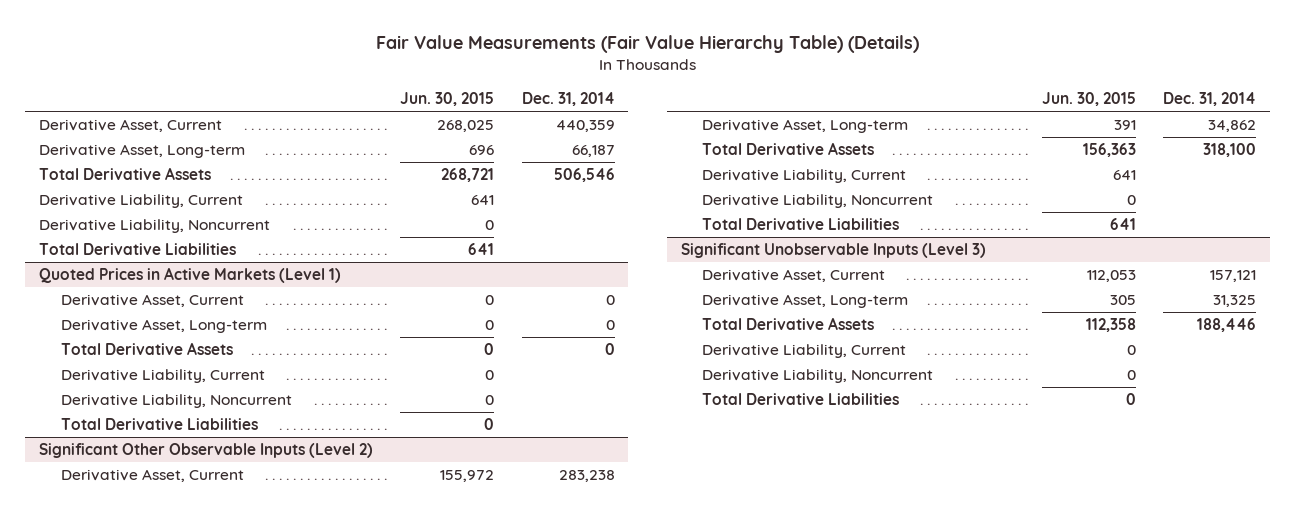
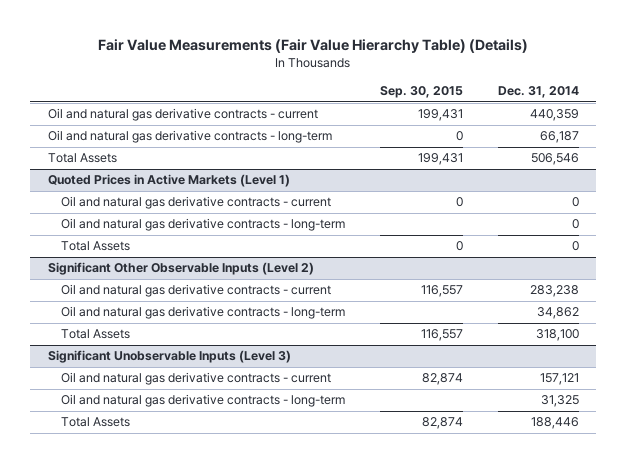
- | Jun. 30, 2015 | Dec. 31, 2014
+ | Sep. 30, 2015 | Dec. 31, 2014
- Derivative Asset, Current | 268,025 | 440,359
- Derivative Asset, Long-term | 696 | 66,187
- Total Derivative Assets | 268,721 | 506,546
- Derivative Liability, Current | 641 |
- Derivative Liability, Noncurrent | 0 |
- Total Derivative Liabilities | 641 |
+ Oil and natural gas derivative contracts - current | 199,431 | 440,359
+ Oil and natural gas derivative contracts - long-term | 0 | 66,187
+ Total Assets | 199,431 | 506,546
@ Quoted Prices in Active Markets (Level 1)
- Derivative Asset, Current | 0 | 0
- Derivative Asset, Long-term | 0 | 0
- Total Derivative Assets | 0 | 0
- Derivative Liability, Current | 0 |
- Derivative Liability, Noncurrent | 0 |
- Total Derivative Liabilities | 0 |
+ Oil and natural gas derivative contracts - current | 0 | 0
+ Oil and natural gas derivative contracts - long-term | | 0
+ Total Assets | 0 | 0
@ Significant Other Observable Inputs (Level 2)
- Derivative Asset, Current | 155,972 | 283,238
- Derivative Asset, Long-term | 391 | 34,862
- Total Derivative Assets | 156,363 | 318,100
- Derivative Liability, Current | 641 |
- Derivative Liability, Noncurrent | 0 |
- Total Derivative Liabilities | 641 |
+ Oil and natural gas derivative contracts - current | 116,557 | 283,238
+ Oil and natural gas derivative contracts - long-term | | 34,862
+ Total Assets | 116,557 | 318,100
@ Significant Unobservable Inputs (Level 3)
- Derivative Asset, Current | 112,053 | 157,121
- Derivative Asset, Long-term | 305 | 31,325
- Total Derivative Assets | 112,358 | 188,446
- Derivative Liability, Current | 0 |
- Derivative Liability, Noncurrent | 0 |
- Total Derivative Liabilities | 0 |
+ Oil and natural gas derivative contracts - current | 82,874 | 157,121
+ Oil and natural gas derivative contracts - long-term | | 31,325
+ Total Assets | 82,874 | 188,446

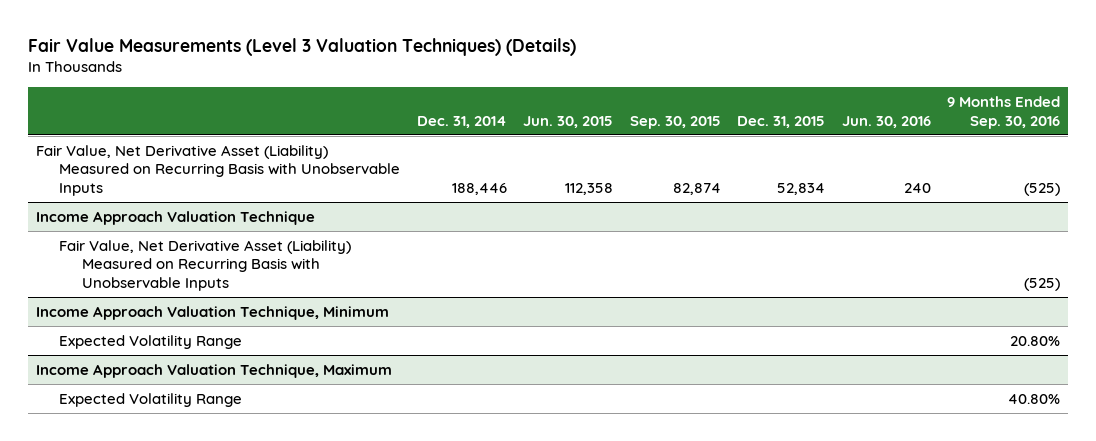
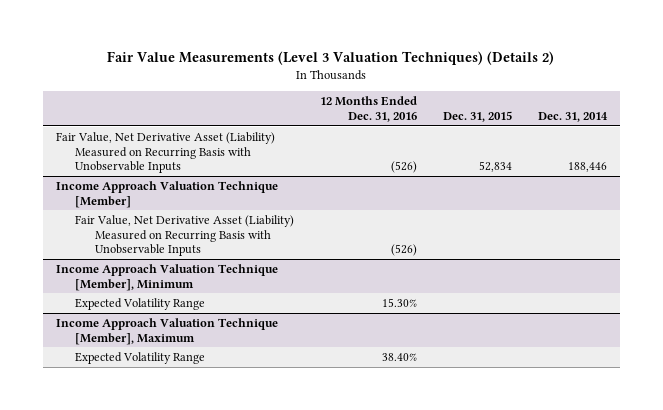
- Fair Value Measurements (Level 3 Valuation Techniques) (Details)
+ Fair Value Measurements (Level 3 Valuation Techniques) (Details 2)
- | Dec. 31, 2014 | Jun. 30, 2015 | Sep. 30, 2015 | Dec. 31, 2015 | Jun. 30, 2016 | 9 Months Ended Sep. 30, 2016
+ | 12 Months Ended Dec. 31, 2016 | Dec. 31, 2015 | Dec. 31, 2014
- Income Approach Valuation Technique
+ Income Approach Valuation Technique [Member]
- Income Approach Valuation Technique, Minimum
+ Income Approach Valuation Technique [Member], Minimum
- Income Approach Valuation Technique, Maximum
+ Income Approach Valuation Technique [Member], Maximum

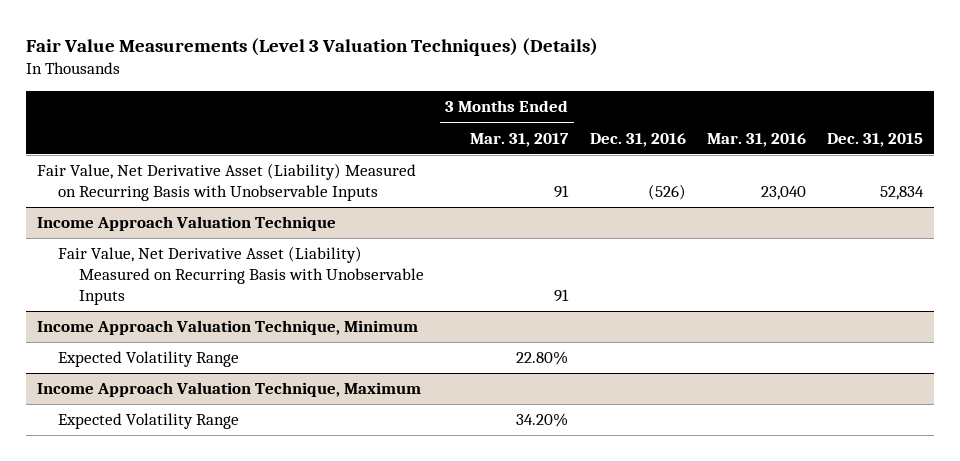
- Fair Value Measurements (Level 3 Valuation Techniques) (Details 2)
+ Fair Value Measurements (Level 3 Valuation Techniques) (Details)
- | 12 Months Ended Dec. 31, 2016 | Dec. 31, 2015 | Dec. 31, 2014
+ | 3 Months Ended Mar. 31, 2017 | Dec. 31, 2016 | Mar. 31, 2016 | Dec. 31, 2015
- Income Approach Valuation Technique [Member]
+ Income Approach Valuation Technique
- Income Approach Valuation Technique [Member], Minimum
+ Income Approach Valuation Technique, Minimum
- Income Approach Valuation Technique [Member], Maximum
+ Income Approach Valuation Technique, Maximum

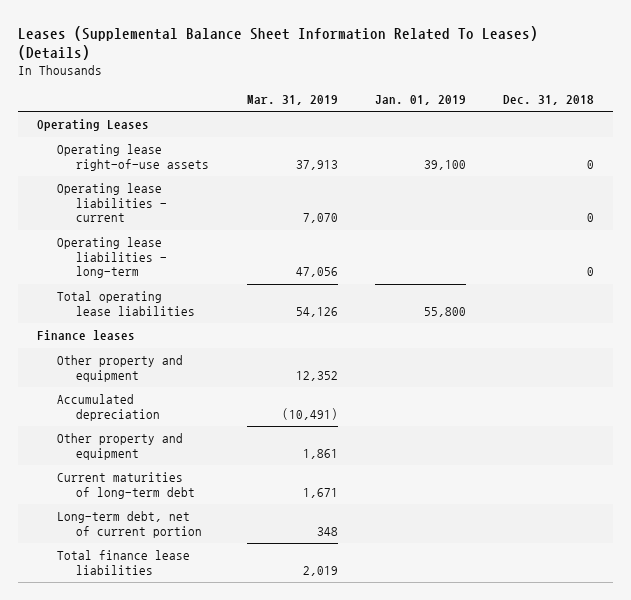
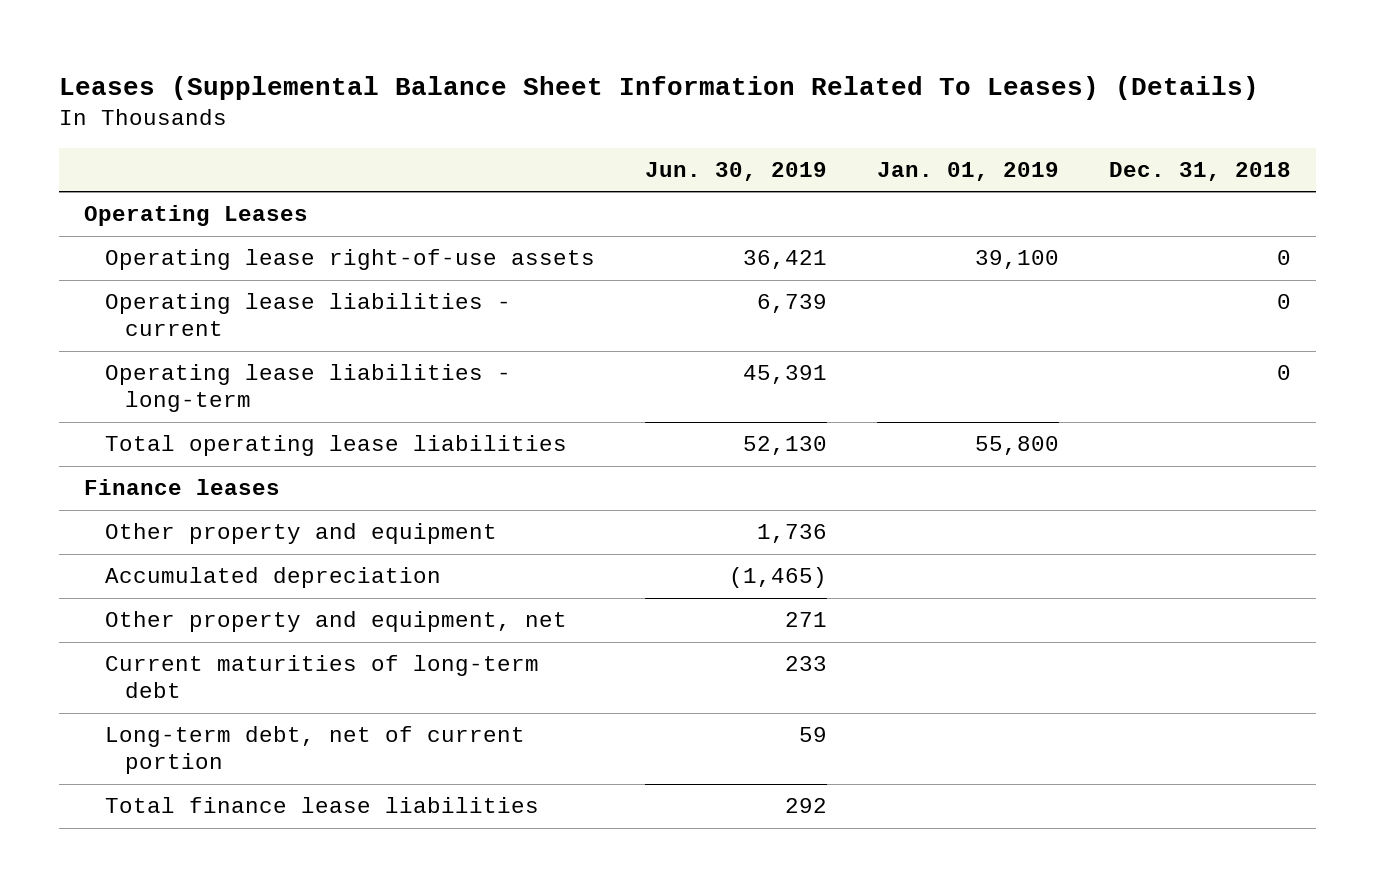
- | Mar. 31, 2019 | Jan. 01, 2019 | Dec. 31, 2018
+ | Jun. 30, 2019 | Jan. 01, 2019 | Dec. 31, 2018
- Other property and equipment | 1,861 | |
+ Other property and equipment, net | 271 | |

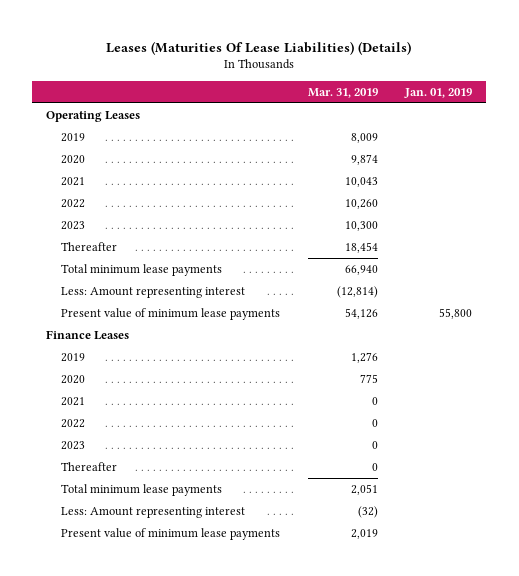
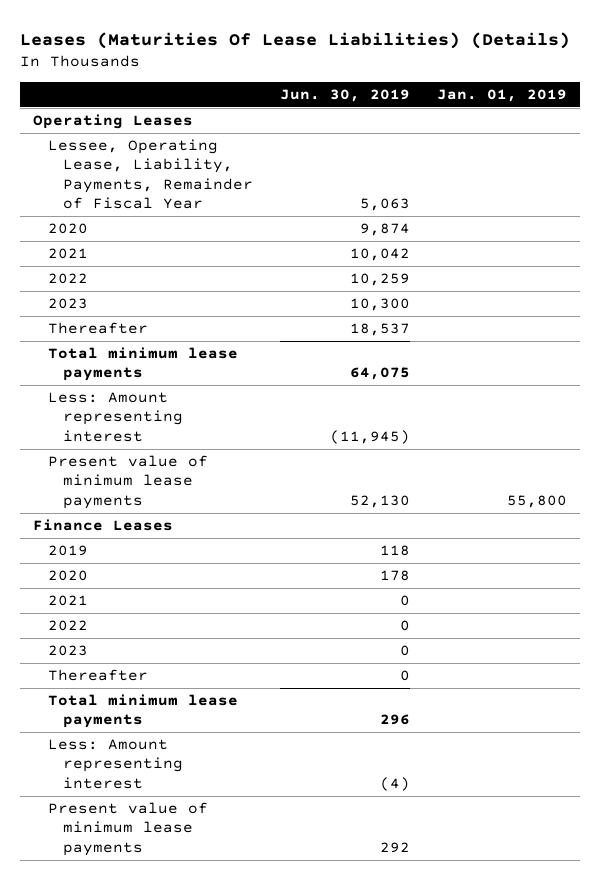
- | Mar. 31, 2019 | Jan. 01, 2019
+ | Jun. 30, 2019 | Jan. 01, 2019
- 2019 | 8,009 |
+ Lessee, Operating Lease, Liability, Payments, Remainder of Fiscal Year | 5,063 |

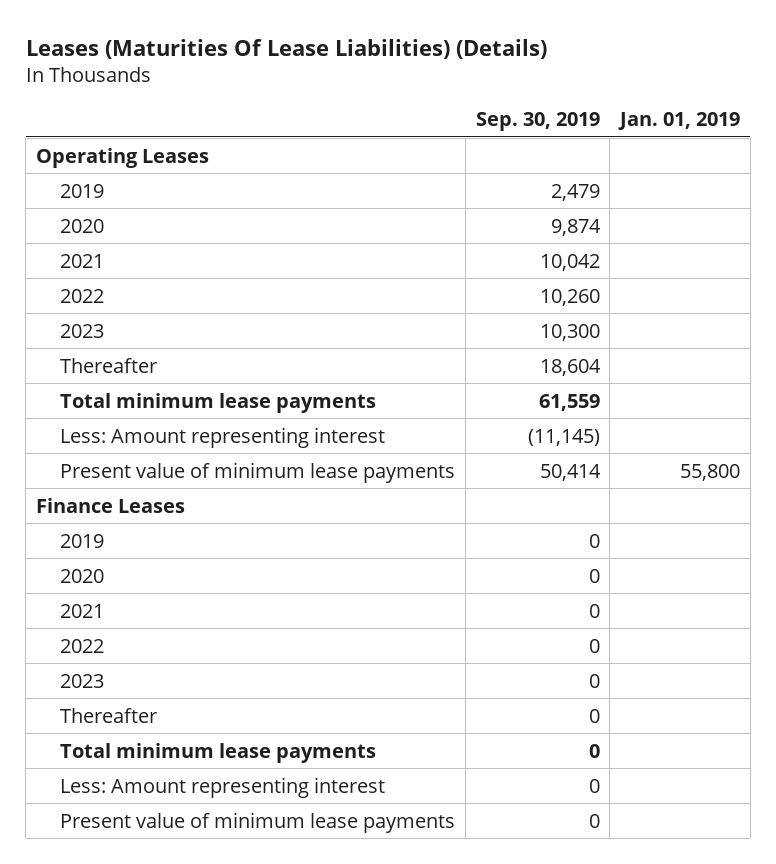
- | Jun. 30, 2019 | Jan. 01, 2019
+ | Sep. 30, 2019 | Jan. 01, 2019
- Lessee, Operating Lease, Liability, Payments, Remainder of Fiscal Year | 5,063 |
+ 2019 | 2,479 |

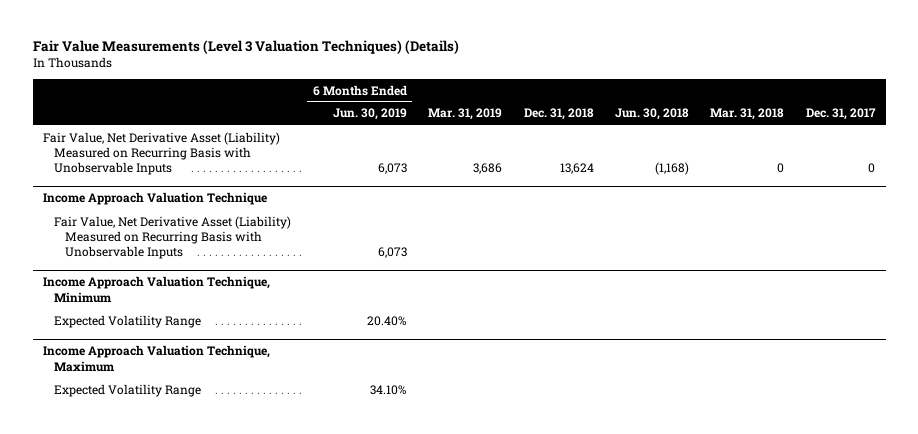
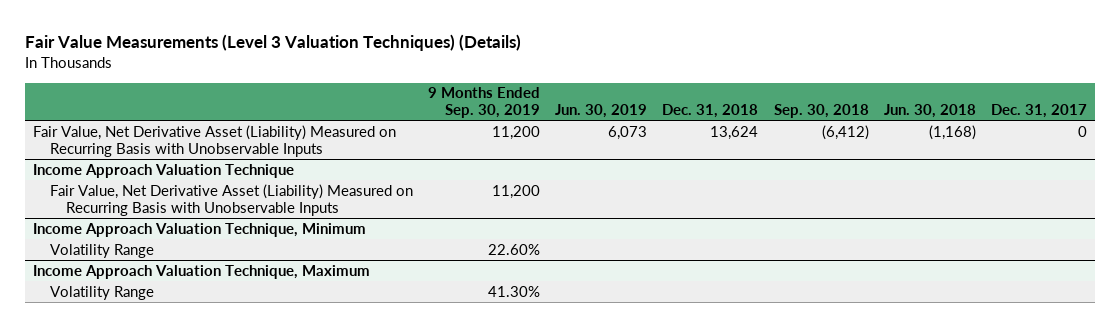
- | 6 Months Ended Jun. 30, 2019 | Mar. 31, 2019 | Dec. 31, 2018 | Jun. 30, 2018 | Mar. 31, 2018 | Dec. 31, 2017
+ | 9 Months Ended Sep. 30, 2019 | Jun. 30, 2019 | Dec. 31, 2018 | Sep. 30, 2018 | Jun. 30, 2018 | Dec. 31, 2017
@ Income Approach Valuation Technique, Minimum
- Expected Volatility Range | 20.40% | | | | |
+ Volatility Range | 22.60% | | | | |
@ Income Approach Valuation Technique, Maximum
- Expected Volatility Range | 34.10% | | | | |
+ Volatility Range | 41.30% | | | | |

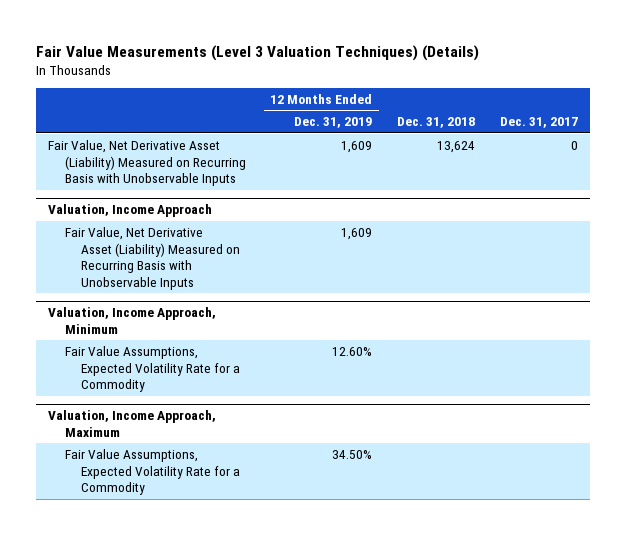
- | 9 Months Ended Sep. 30, 2019 | Jun. 30, 2019 | Dec. 31, 2018 | Sep. 30, 2018 | Jun. 30, 2018 | Dec. 31, 2017
+ | 12 Months Ended Dec. 31, 2019 | Dec. 31, 2018 | Dec. 31, 2017
- Income Approach Valuation Technique
+ Valuation, Income Approach
- Income Approach Valuation Technique, Minimum
- Volatility Range | 22.60% | | | | |
- Income Approach Valuation Technique, Maximum
- Volatility Range | 41.30% | | | | |
+ Valuation, Income Approach, Minimum
+ Fair Value Assumptions, Expected Volatility Rate for a Commodity | 12.60% | |
+ Valuation, Income Approach, Maximum
+ Fair Value Assumptions, Expected Volatility Rate for a Commodity | 34.50% | |

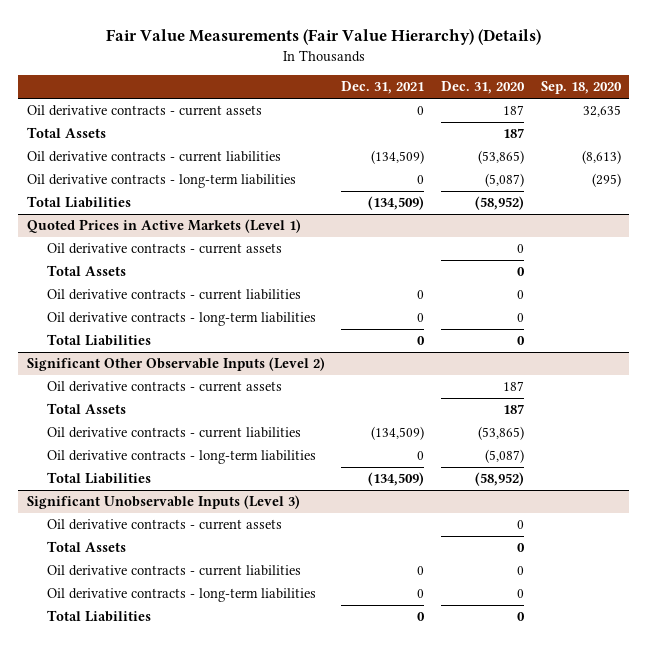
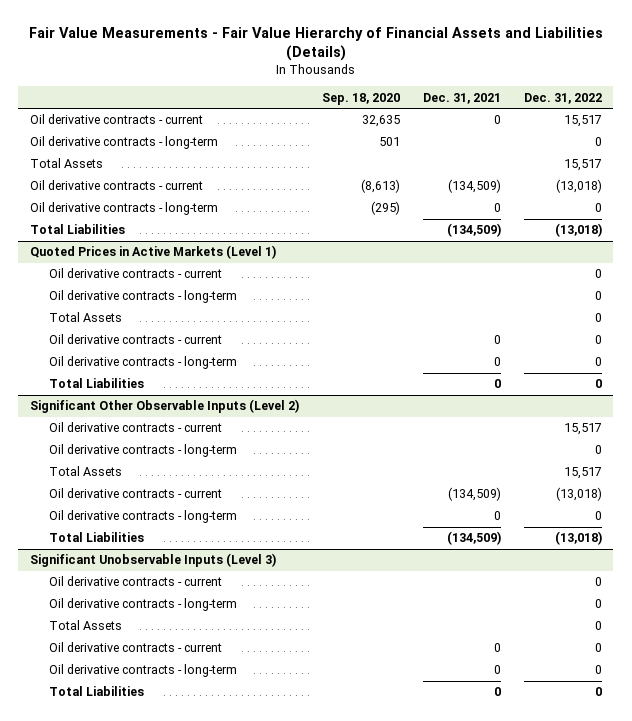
- Fair Value Measurements (Fair Value Hierarchy) (Details)
+ Fair Value Measurements - Fair Value Hierarchy of Financial Assets and Liabilities (Details)
- | Dec. 31, 2021 | Dec. 31, 2020 | Sep. 18, 2020
+ | Sep. 18, 2020 | Dec. 31, 2021 | Dec. 31, 2022
- Oil derivative contracts - current assets | 0 | 187 | 32,635
+ Oil derivative contracts - current | 32,635 | 0 | 15,517
+ Oil derivative contracts - long-term | 501 | | 0
- Oil derivative contracts - current liabilities | (134,509) | (53,865) | (8,613)
- Oil derivative contracts - long-term liabilities | 0 | (5,087) | (295)
+ Oil derivative contracts - current | (8,613) | (134,509) | (13,018)
+ Oil derivative contracts - long-term | (295) | 0 | 0
@ Quoted Prices in Active Markets (Level 1)
- Oil derivative contracts - current assets | | 0 |
+ Oil derivative contracts - current | | | 0
+ Oil derivative contracts - long-term | | | 0
- Oil derivative contracts - current liabilities | 0 | 0 |
- Oil derivative contracts - long-term liabilities | 0 | 0 |
+ Oil derivative contracts - current | | 0 | 0
+ Oil derivative contracts - long-term | | 0 | 0
@ Significant Other Observable Inputs (Level 2)
- Oil derivative contracts - current assets | | 187 |
+ Oil derivative contracts - current | | | 15,517
+ Oil derivative contracts - long-term | | | 0
- Oil derivative contracts - current liabilities | (134,509) | (53,865) |
- Oil derivative contracts - long-term liabilities | 0 | (5,087) |
+ Oil derivative contracts - current | | (134,509) | (13,018)
+ Oil derivative contracts - long-term | | 0 | 0
@ Significant Unobservable Inputs (Level 3)
- Oil derivative contracts - current assets | | 0 |
+ Oil derivative contracts - current | | | 0
+ Oil derivative contracts - long-term | | | 0
- Oil derivative contracts - current liabilities | 0 | 0 |
- Oil derivative contracts - long-term liabilities | 0 | 0 |
+ Oil derivative contracts - current | | 0 | 0
+ Oil derivative contracts - long-term | | 0 | 0

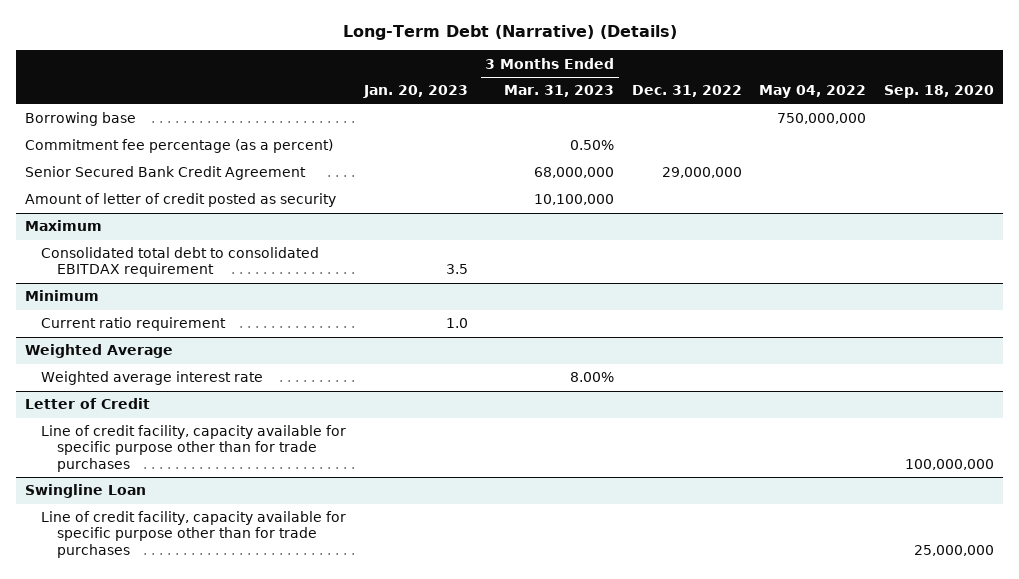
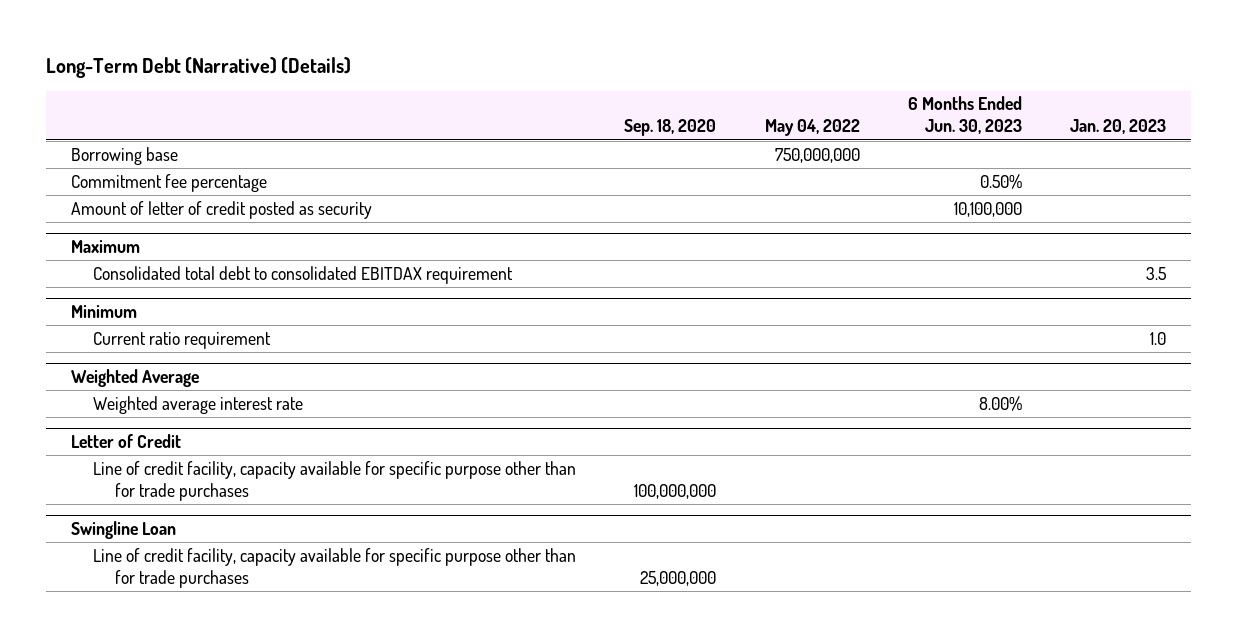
- | Jan. 20, 2023 | 3 Months Ended Mar. 31, 2023 | Dec. 31, 2022 | May 04, 2022 | Sep. 18, 2020
+ | Sep. 18, 2020 | May 04, 2022 | 6 Months Ended Jun. 30, 2023 | Jan. 20, 2023
- Commitment fee percentage (as a percent) | | 0.50% | | |
- Senior Secured Bank Credit Agreement | | 68,000,000 | 29,000,000 | |
+ Commitment fee percentage | | | 0.50% |

